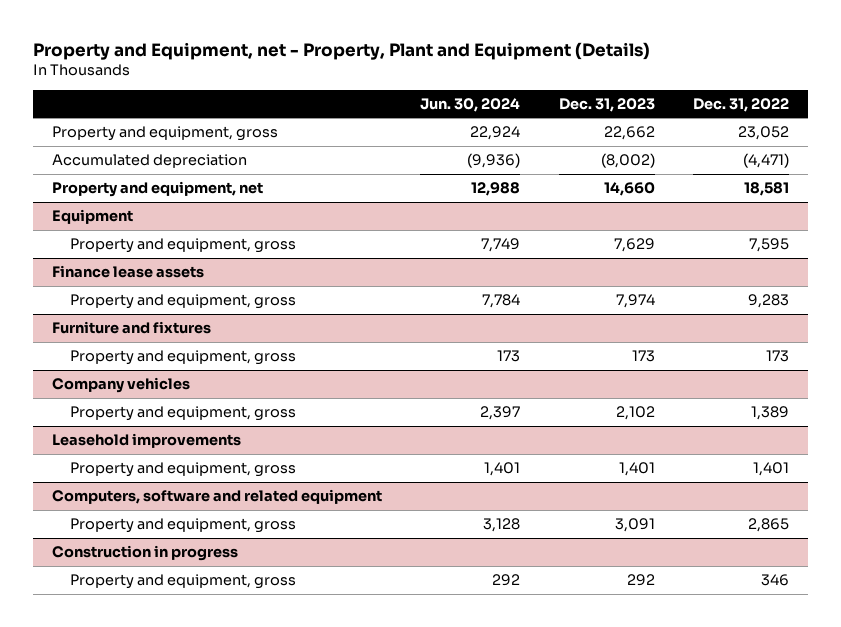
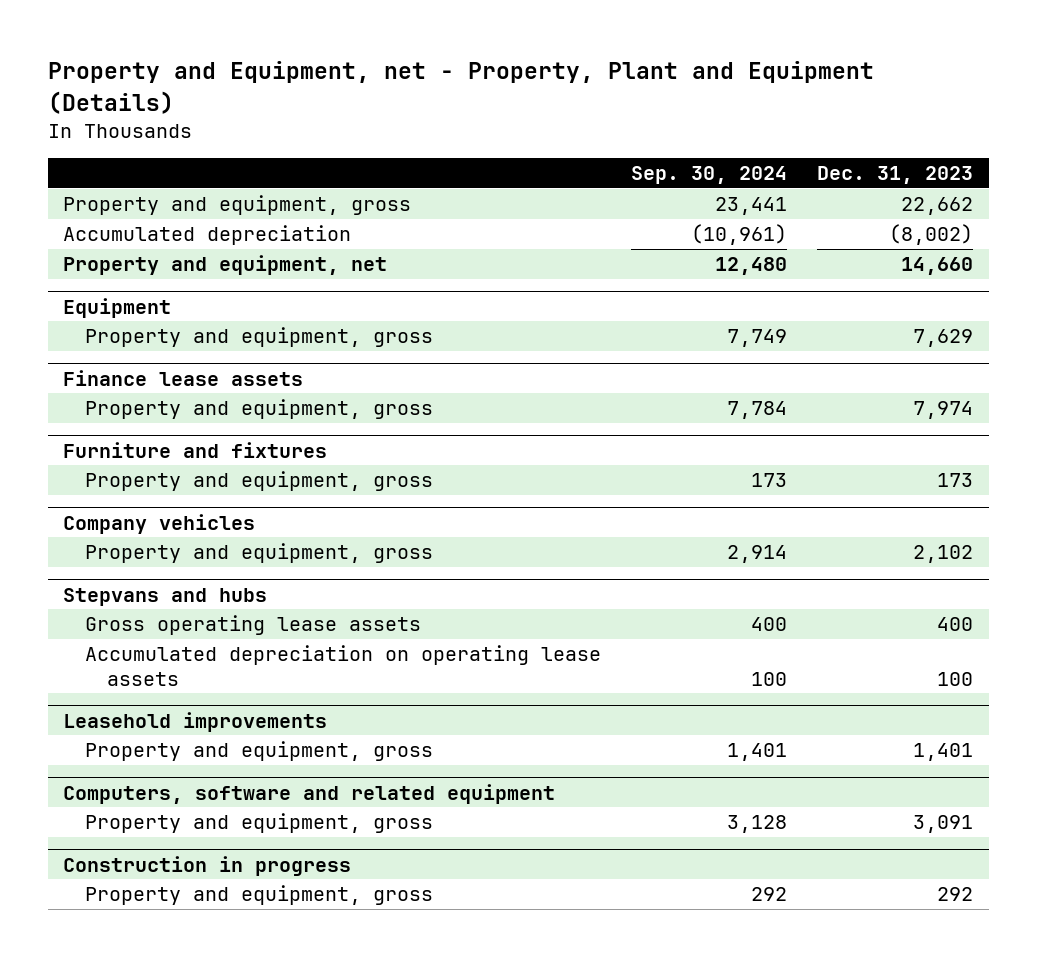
- | Jun. 30, 2024 | Dec. 31, 2023 | Dec. 31, 2022
+ | Sep. 30, 2024 | Dec. 31, 2023
+ Stepvans and hubs
+ Gross operating lease assets | 400 | 400
+ Accumulated depreciation on operating lease assets | 100 | 100

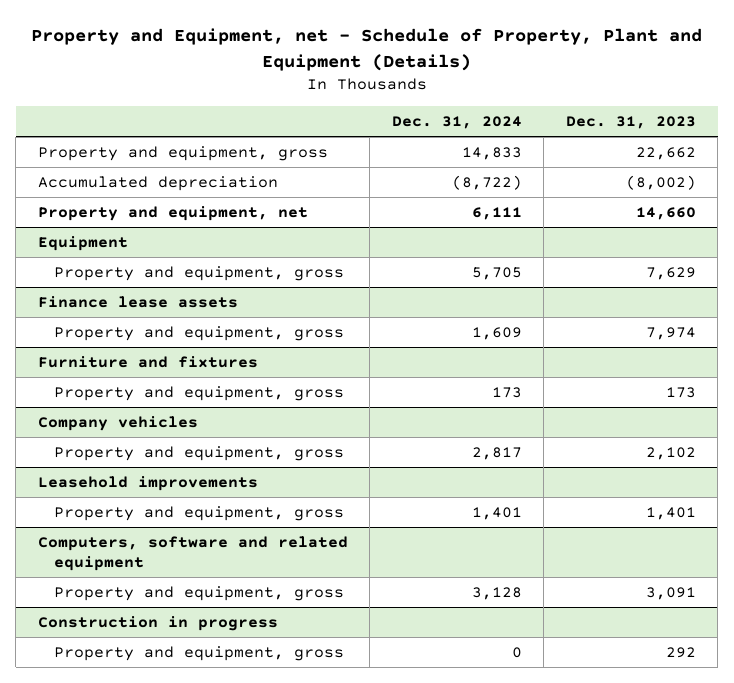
- Property and Equipment, net - Property, Plant and Equipment (Details)
+ Property and Equipment, net - Schedule of Property, Plant and Equipment (Details)
- | Sep. 30, 2024 | Dec. 31, 2023
+ | Dec. 31, 2024 | Dec. 31, 2023
- Stepvans and hubs
- Gross operating lease assets | 400 | 400
- Accumulated depreciation on operating lease assets | 100 | 100

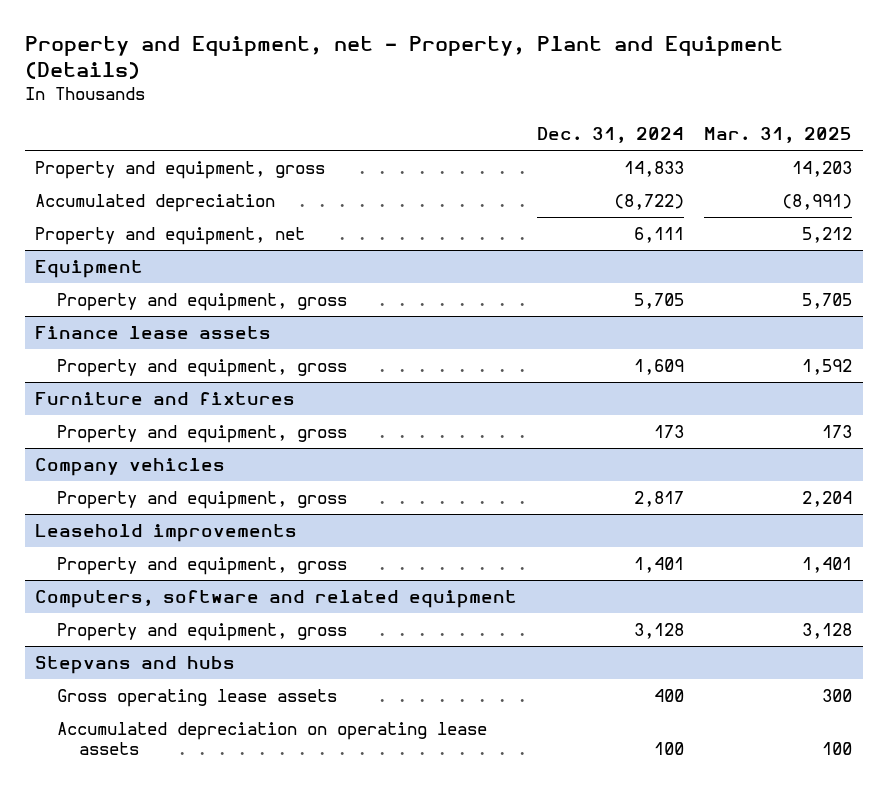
- Property and Equipment, net - Schedule of Property, Plant and Equipment (Details)
+ Property and Equipment, net - Property, Plant and Equipment (Details)
- | Dec. 31, 2024 | Dec. 31, 2023
+ | Dec. 31, 2024 | Mar. 31, 2025
- Construction in progress
- Property and equipment, gross | 0 | 292
+ Stepvans and hubs
+ Gross operating lease assets | 400 | 300
+ Accumulated depreciation on operating lease assets | 100 | 100

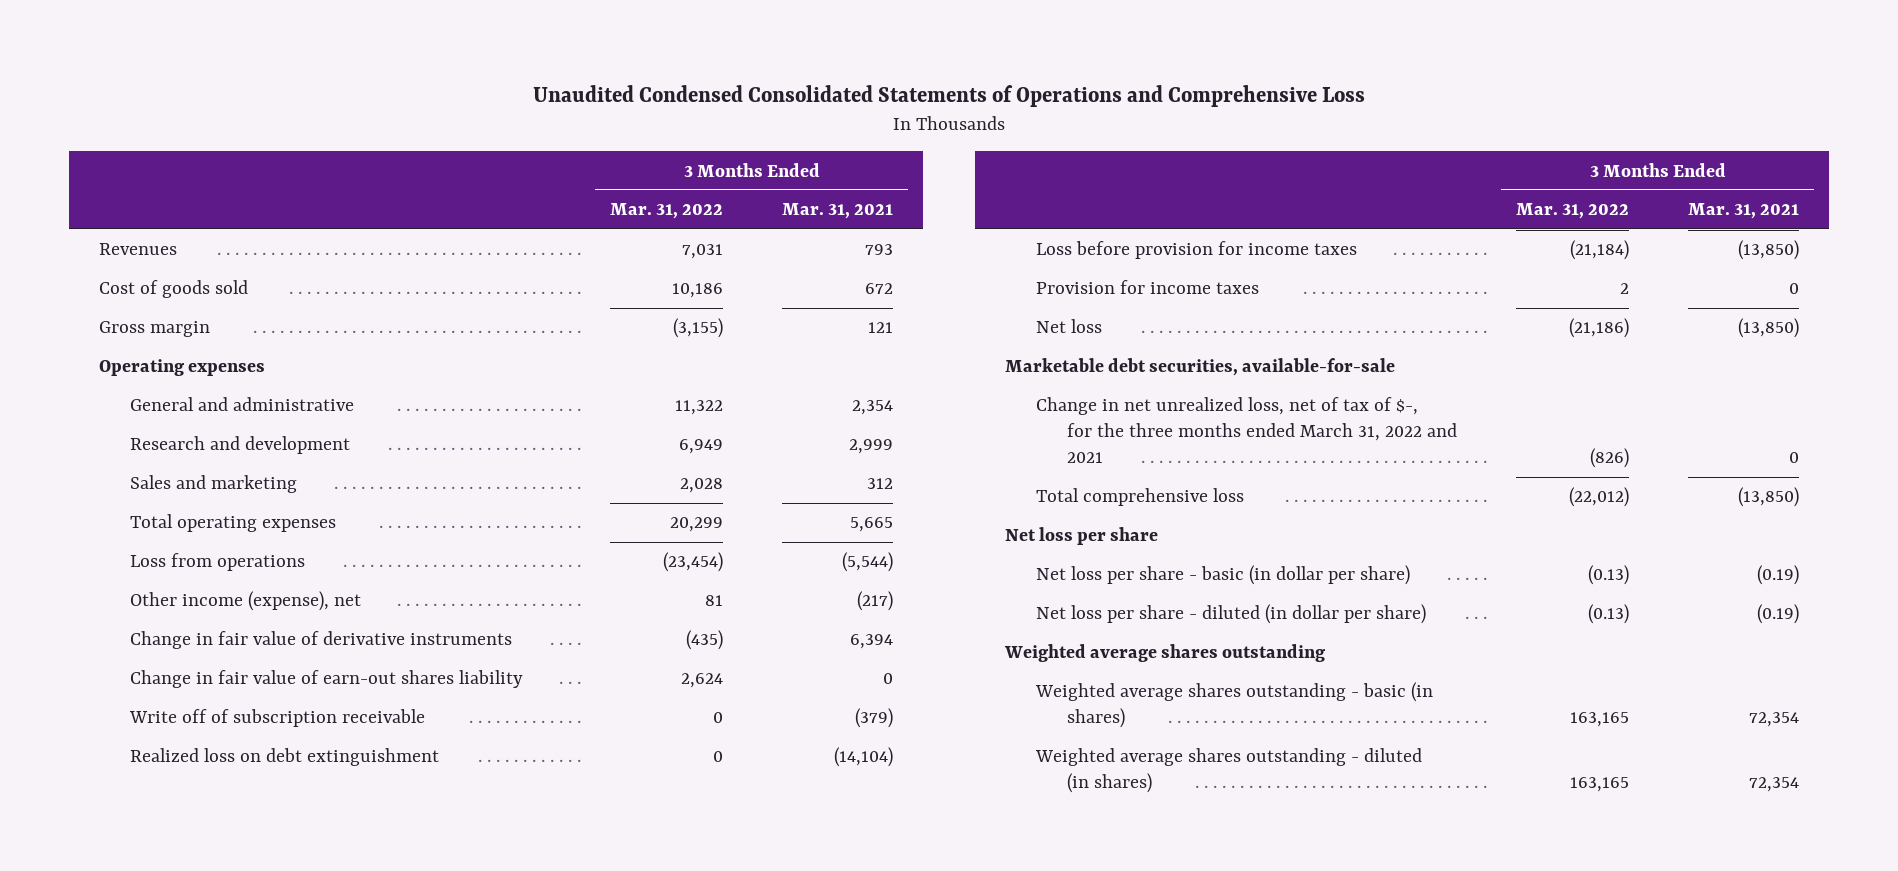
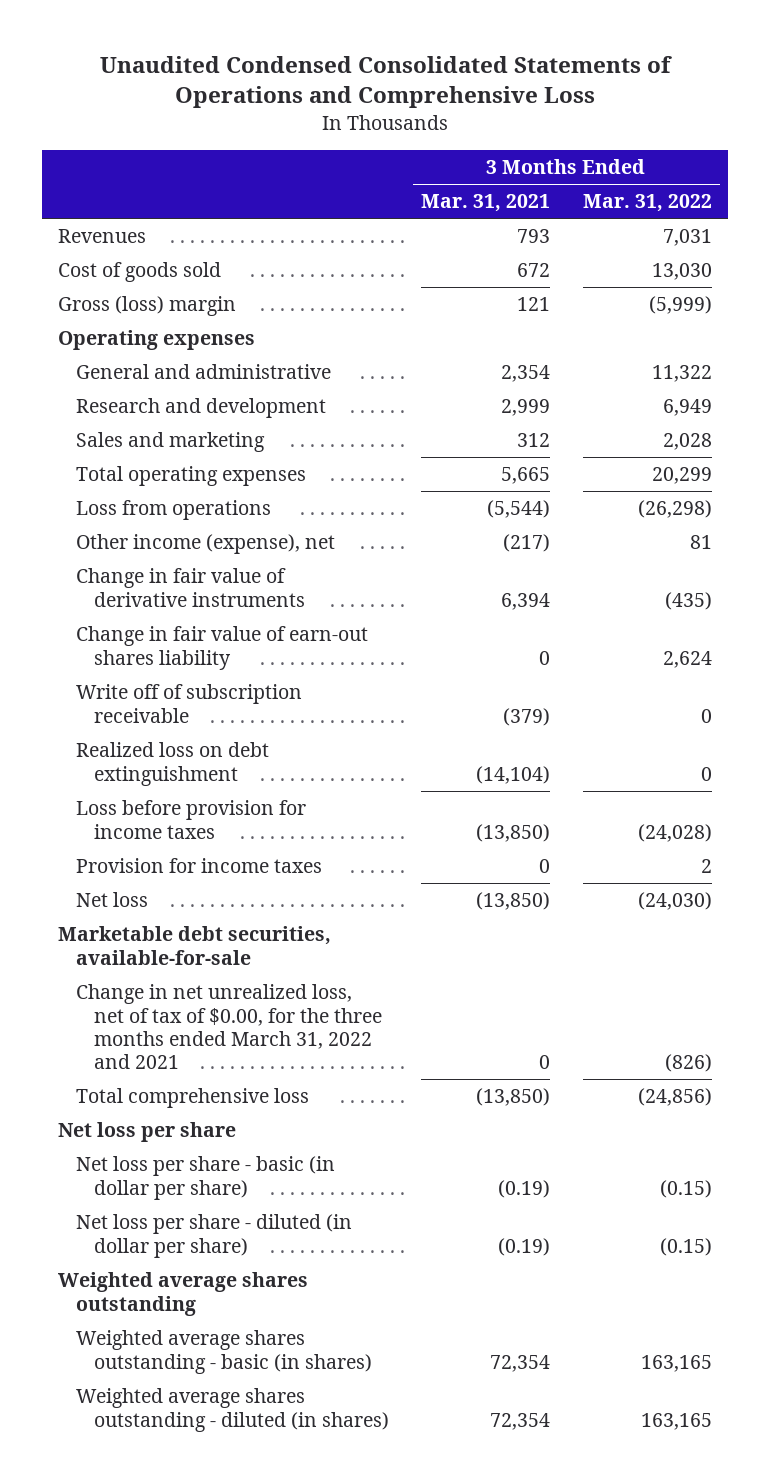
- | 3 Months Ended Mar. 31, 2022 | 3 Months Ended Mar. 31, 2021
+ | 3 Months Ended Mar. 31, 2021 | 3 Months Ended Mar. 31, 2022
- Cost of goods sold | 10,186 | 672
- Gross margin | (3,155) | 121
+ Cost of goods sold | 672 | 13,030
+ Gross (loss) margin | 121 | (5,999)
- Loss from operations | (23,454) | (5,544)
+ Loss from operations | (5,544) | (26,298)
- Loss before provision for income taxes | (21,184) | (13,850)
+ Loss before provision for income taxes | (13,850) | (24,028)
- Net loss | (21,186) | (13,850)
+ Net loss | (13,850) | (24,030)
- Change in net unrealized loss, net of tax of $-, for the three months ended March 31, 2022 and 2021 | (826) | 0
- Total comprehensive loss | (22,012) | (13,850)
+ Change in net unrealized loss, net of tax of $0.00, for the three months ended March 31, 2022 and 2021 | 0 | (826)
+ Total comprehensive loss | (13,850) | (24,856)
- Net loss per share - basic (in dollar per share) | (0.13) | (0.19)
- Net loss per share - diluted (in dollar per share) | (0.13) | (0.19)
+ Net loss per share - basic (in dollar per share) | (0.19) | (0.15)
+ Net loss per share - diluted (in dollar per share) | (0.19) | (0.15)

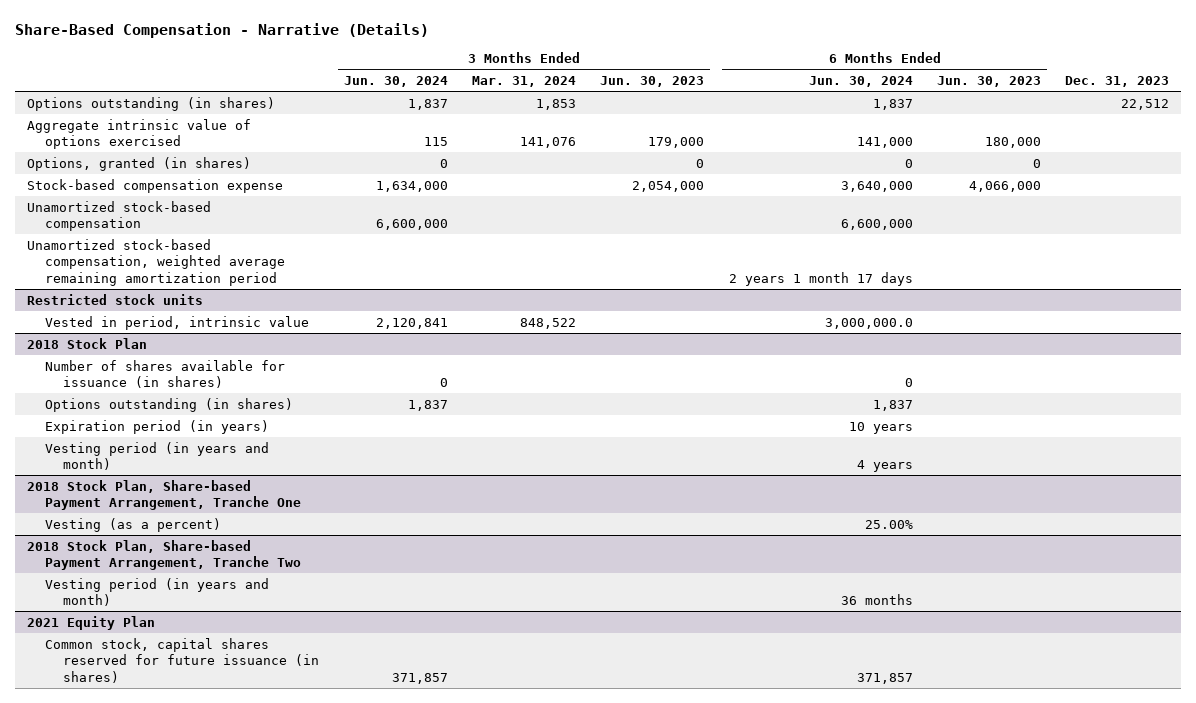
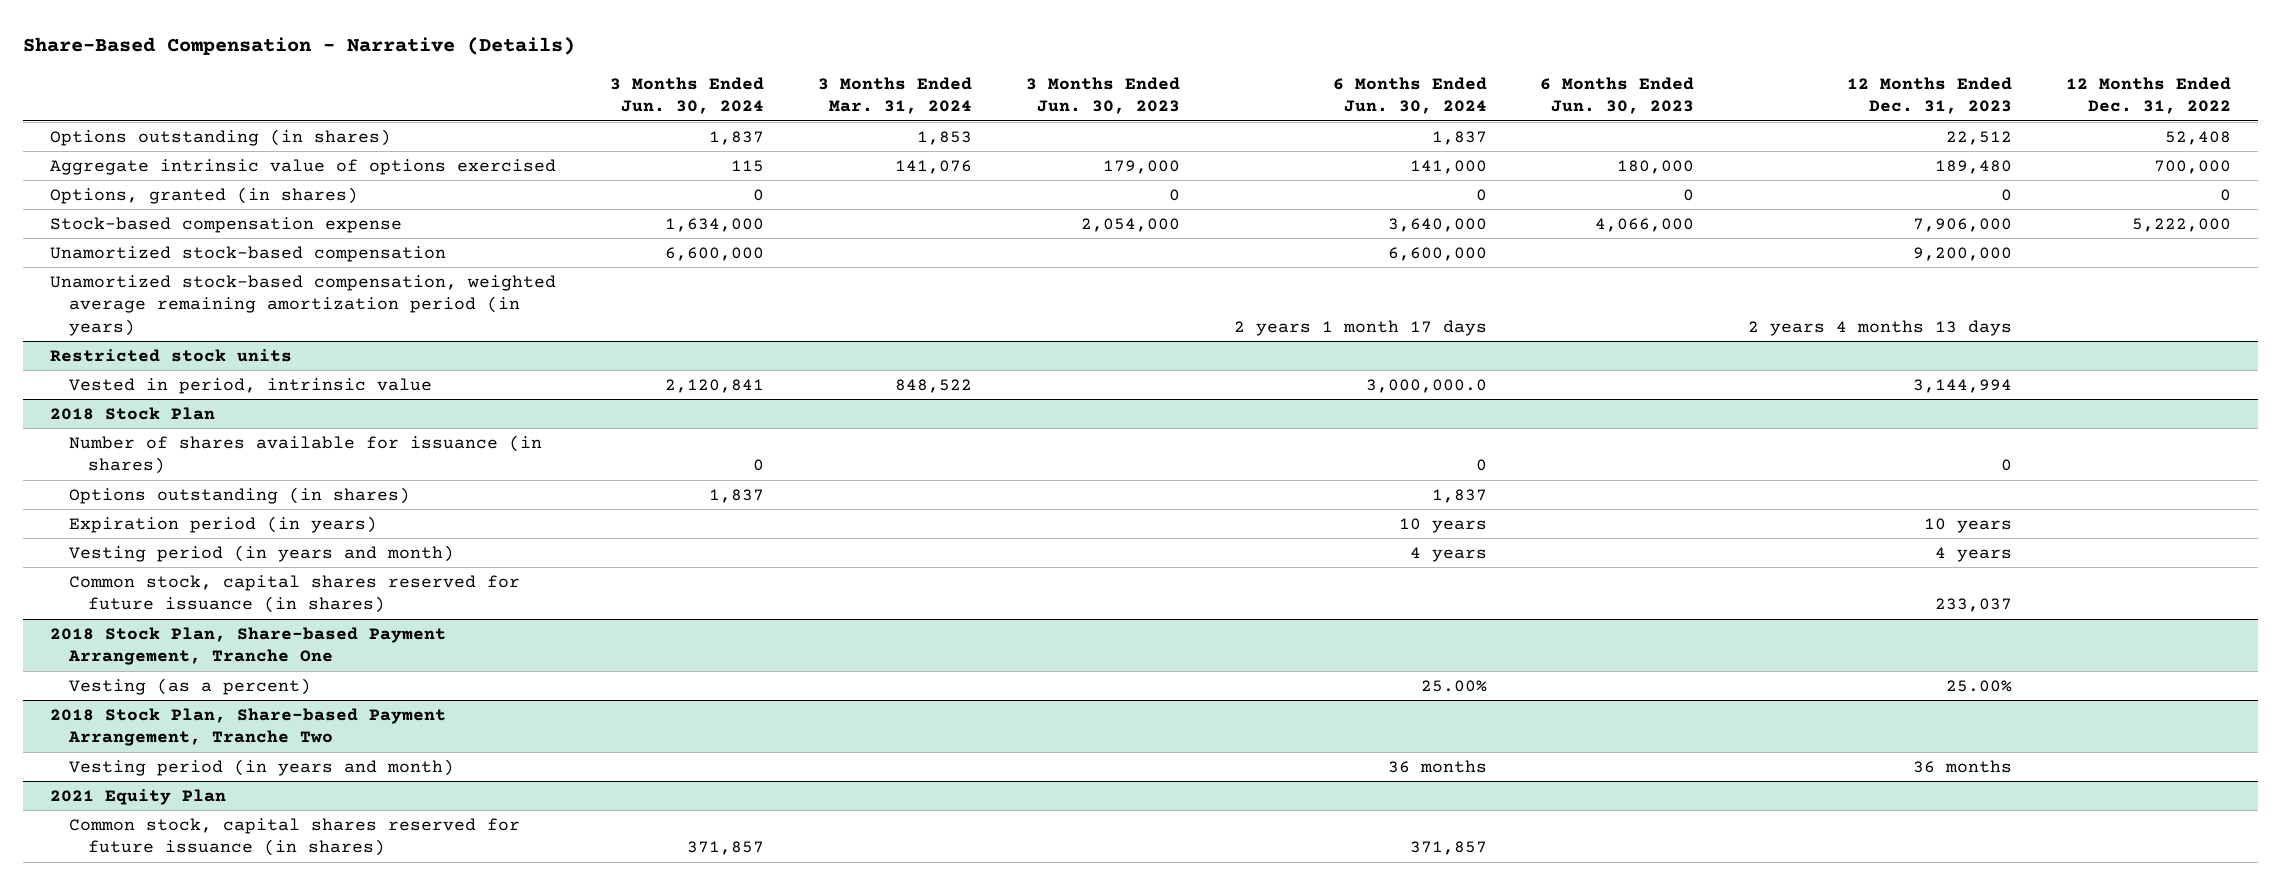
- | 3 Months Ended Jun. 30, 2024 | 3 Months Ended Mar. 31, 2024 | 3 Months Ended Jun. 30, 2023 | 6 Months Ended Jun. 30, 2024 | 6 Months Ended Jun. 30, 2023 | Dec. 31, 2023
+ | 3 Months Ended Jun. 30, 2024 | 3 Months Ended Mar. 31, 2024 | 3 Months Ended Jun. 30, 2023 | 6 Months Ended Jun. 30, 2024 | 6 Months Ended Jun. 30, 2023 | 12 Months Ended Dec. 31, 2023 | 12 Months Ended Dec. 31, 2022
- Unamortized stock-based compensation, weighted average remaining amortization period | | | | 2 years 1 month 17 days | |
+ Unamortized stock-based compensation, weighted average remaining amortization period (in years) | | | | 2 years 1 month 17 days | | 2 years 4 months 13 days |
@ 2018 Stock Plan
+ Common stock, capital shares reserved for future issuance (in shares) | | | | | | 233,037 |

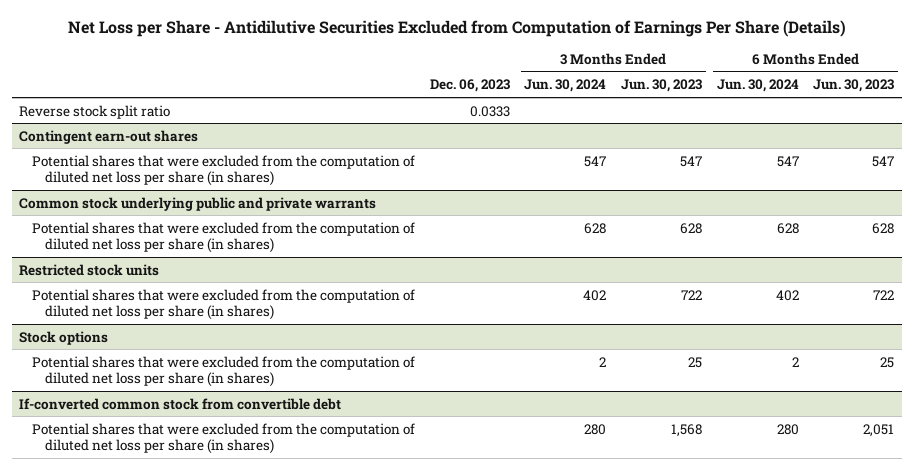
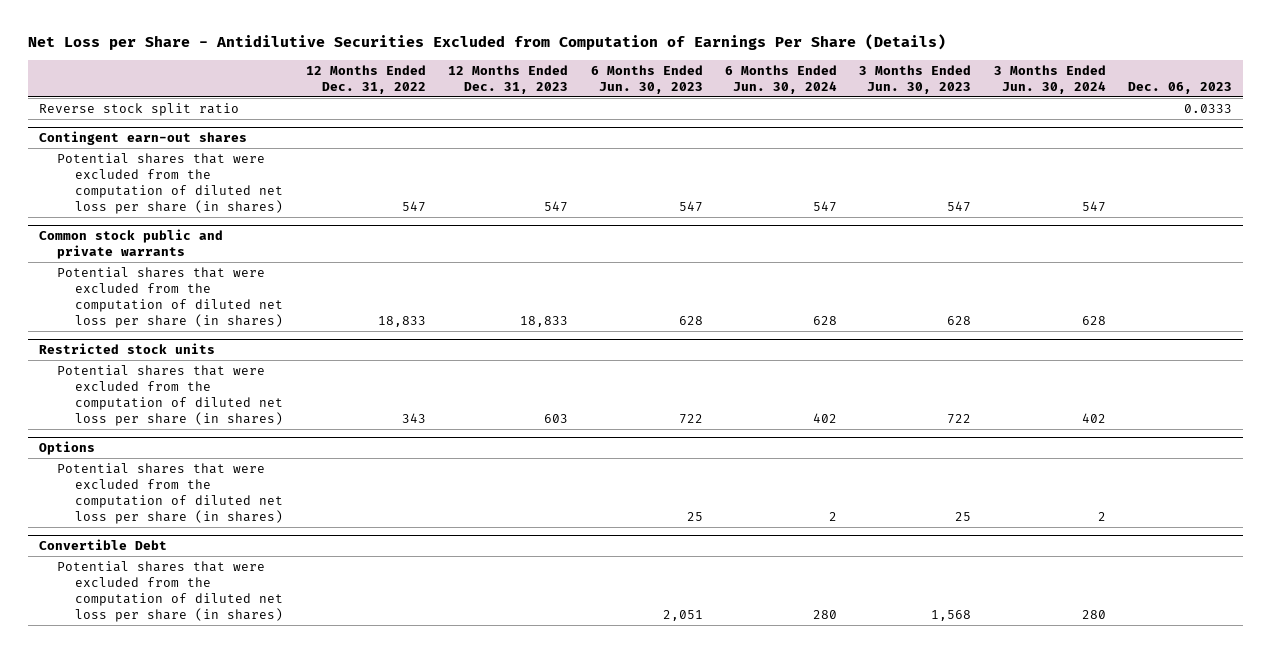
- | Dec. 06, 2023 | 3 Months Ended Jun. 30, 2024 | 3 Months Ended Jun. 30, 2023 | 6 Months Ended Jun. 30, 2024 | 6 Months Ended Jun. 30, 2023
+ | 12 Months Ended Dec. 31, 2022 | 12 Months Ended Dec. 31, 2023 | 6 Months Ended Jun. 30, 2023 | 6 Months Ended Jun. 30, 2024 | 3 Months Ended Jun. 30, 2023 | 3 Months Ended Jun. 30, 2024 | Dec. 06, 2023
- Common stock underlying public and private warrants
+ Common stock public and private warrants
- Stock options
+ Options
- If-converted common stock from convertible debt
+ Convertible Debt

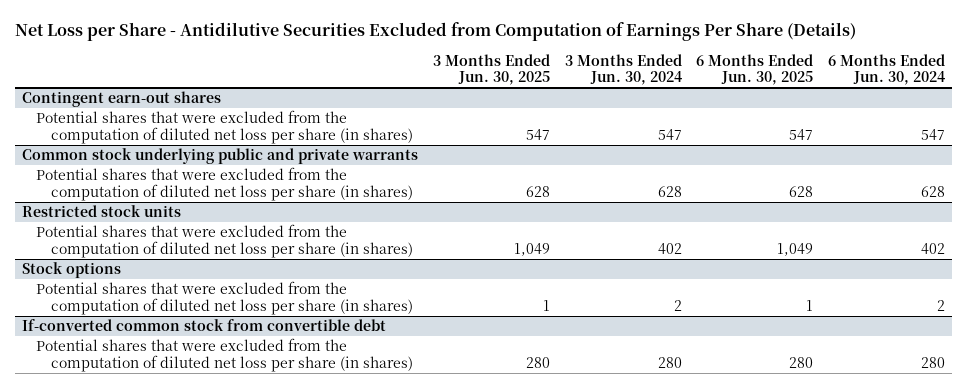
- | 12 Months Ended Dec. 31, 2022 | 12 Months Ended Dec. 31, 2023 | 6 Months Ended Jun. 30, 2023 | 6 Months Ended Jun. 30, 2024 | 3 Months Ended Jun. 30, 2023 | 3 Months Ended Jun. 30, 2024 | Dec. 06, 2023
+ | 3 Months Ended Jun. 30, 2025 | 3 Months Ended Jun. 30, 2024 | 6 Months Ended Jun. 30, 2025 | 6 Months Ended Jun. 30, 2024
- Reverse stock split ratio | | | | | | | 0.0333
- Common stock public and private warrants
+ Common stock underlying public and private warrants
- Options
+ Stock options
- Convertible Debt
+ If-converted common stock from convertible debt

